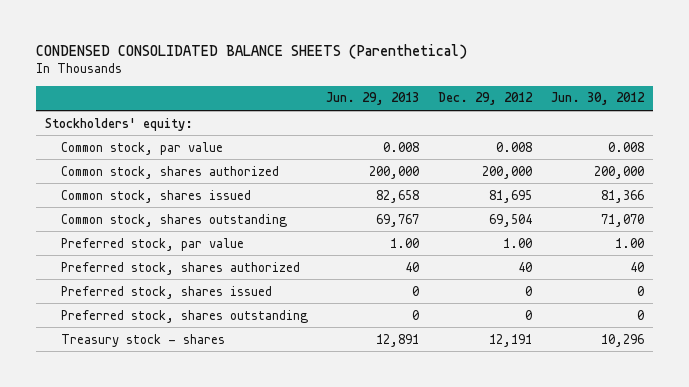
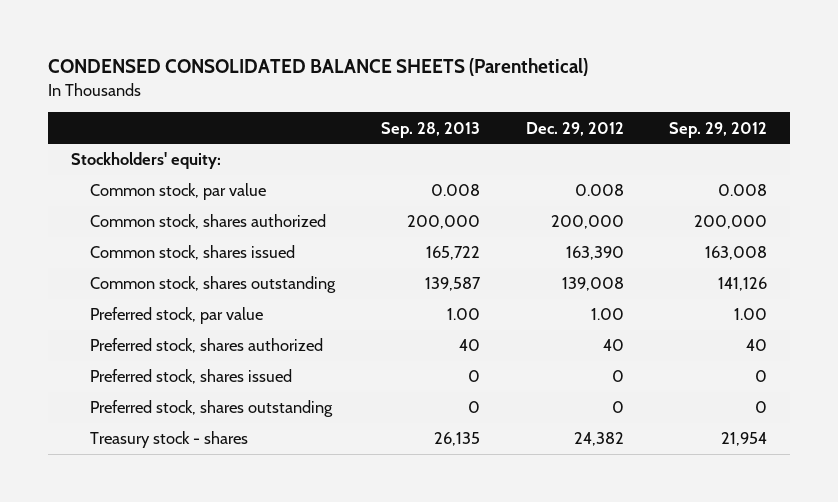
- | Jun. 29, 2013 | Dec. 29, 2012 | Jun. 30, 2012
+ | Sep. 28, 2013 | Dec. 29, 2012 | Sep. 29, 2012
- Common stock, shares issued | 82,658 | 81,695 | 81,366
- Common stock, shares outstanding | 69,767 | 69,504 | 71,070
+ Common stock, shares issued | 165,722 | 163,390 | 163,008
+ Common stock, shares outstanding | 139,587 | 139,008 | 141,126
- Treasury stock - shares | 12,891 | 12,191 | 10,296
+ Treasury stock - shares | 26,135 | 24,382 | 21,954

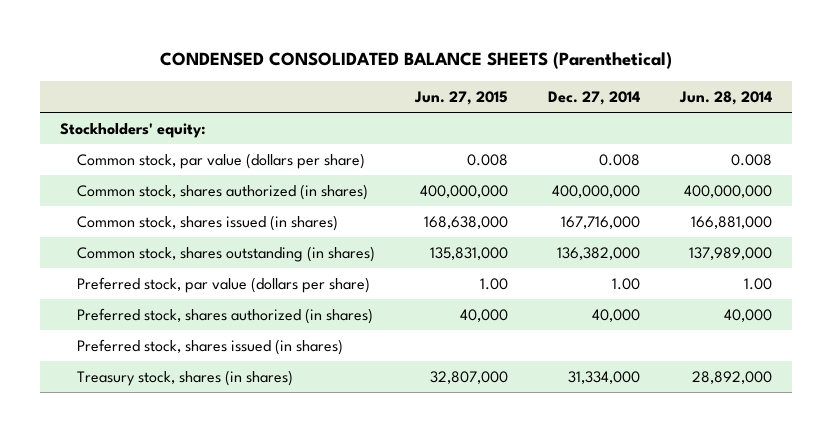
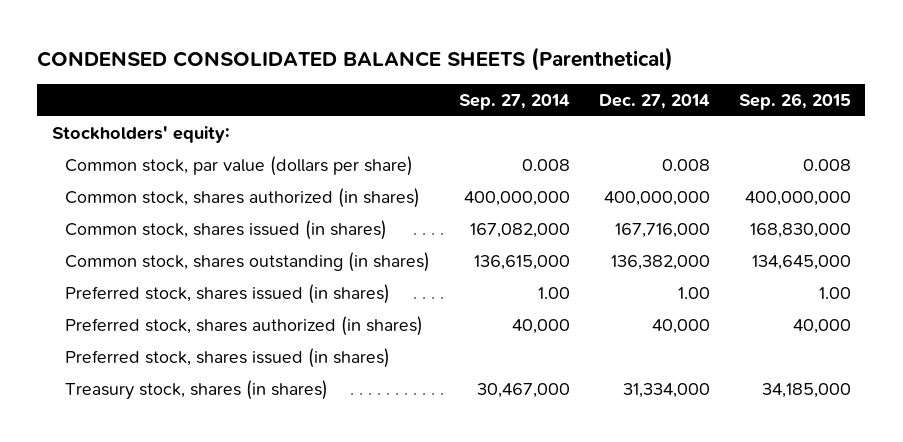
- | Jun. 27, 2015 | Dec. 27, 2014 | Jun. 28, 2014
+ | Sep. 27, 2014 | Dec. 27, 2014 | Sep. 26, 2015
- Preferred stock, par value (dollars per share) | 1.00 | 1.00 | 1.00
+ Preferred stock, shares issued (in shares) | 1.00 | 1.00 | 1.00

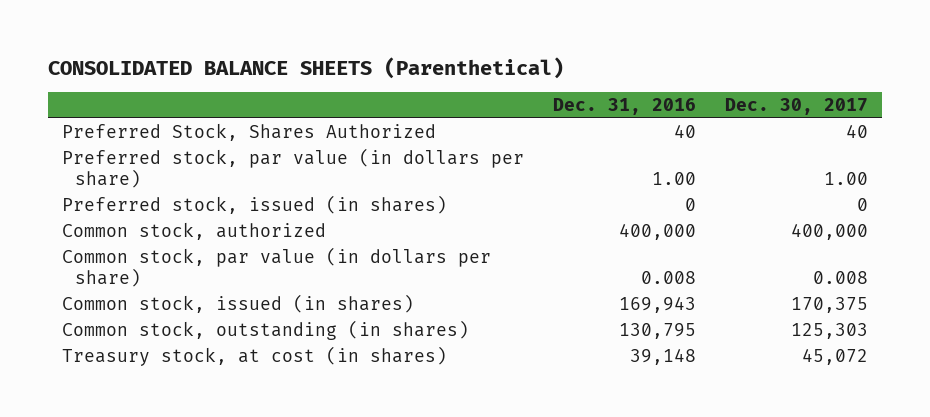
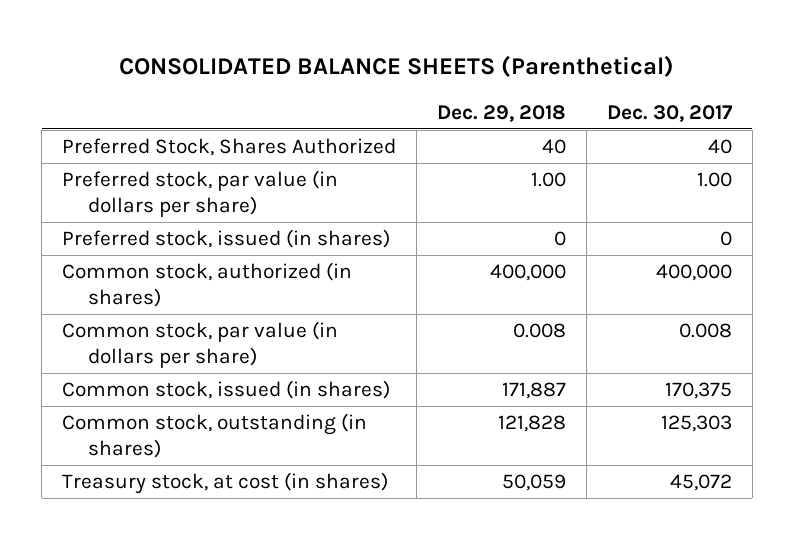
- | Dec. 31, 2016 | Dec. 30, 2017
+ | Dec. 29, 2018 | Dec. 30, 2017
- Common stock, authorized | 400,000 | 400,000
+ Common stock, authorized (in shares) | 400,000 | 400,000

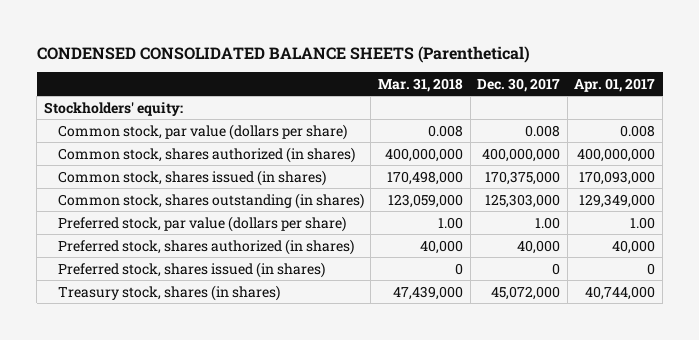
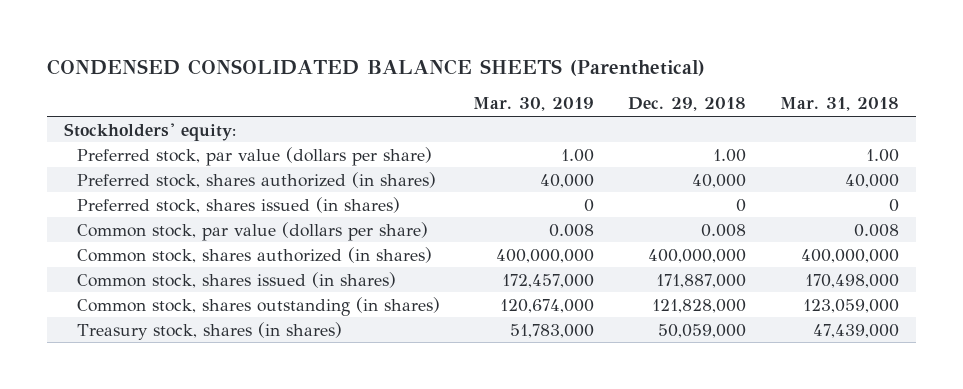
- | Mar. 31, 2018 | Dec. 30, 2017 | Apr. 01, 2017
+ | Mar. 30, 2019 | Dec. 29, 2018 | Mar. 31, 2018
moved up: Preferred stock, par value (dollars per share) | 1.00 | 1.00 | 1.00
moved up: Preferred stock, shares authorized (in shares) | 40,000 | 40,000 | 40,000
moved up: Preferred stock, shares issued (in shares) | 0 | 0 | 0

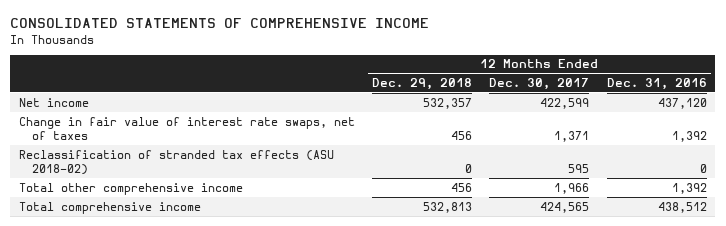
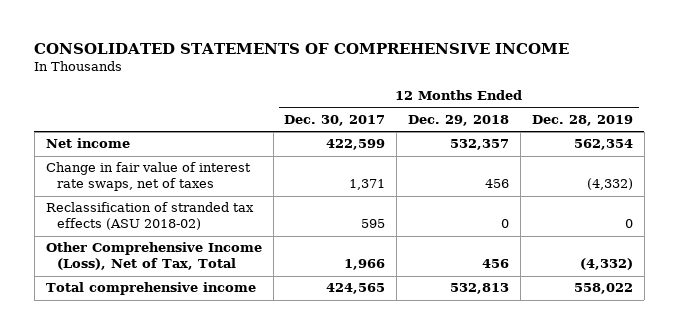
- | 12 Months Ended Dec. 29, 2018 | 12 Months Ended Dec. 30, 2017 | 12 Months Ended Dec. 31, 2016
+ | 12 Months Ended Dec. 30, 2017 | 12 Months Ended Dec. 29, 2018 | 12 Months Ended Dec. 28, 2019
- Total other comprehensive income | 456 | 1,966 | 1,392
+ Other Comprehensive Income (Loss), Net of Tax, Total | 1,966 | 456 | (4,332)

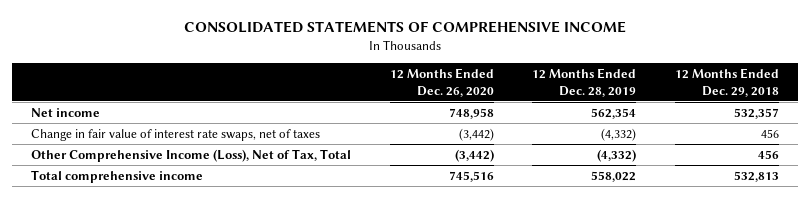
- | 12 Months Ended Dec. 30, 2017 | 12 Months Ended Dec. 29, 2018 | 12 Months Ended Dec. 28, 2019
+ | 12 Months Ended Dec. 26, 2020 | 12 Months Ended Dec. 28, 2019 | 12 Months Ended Dec. 29, 2018
- Reclassification of stranded tax effects (ASU 2018-02) | 595 | 0 | 0

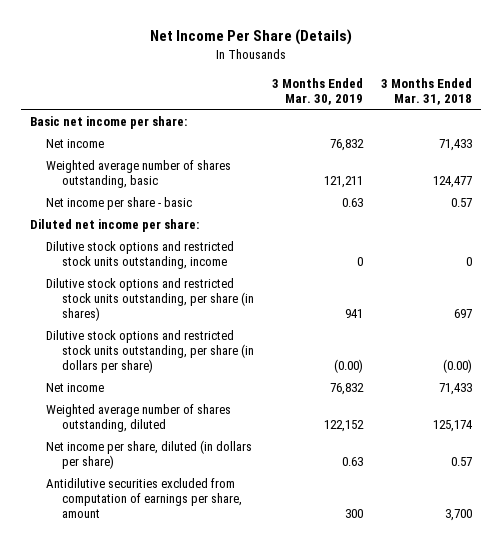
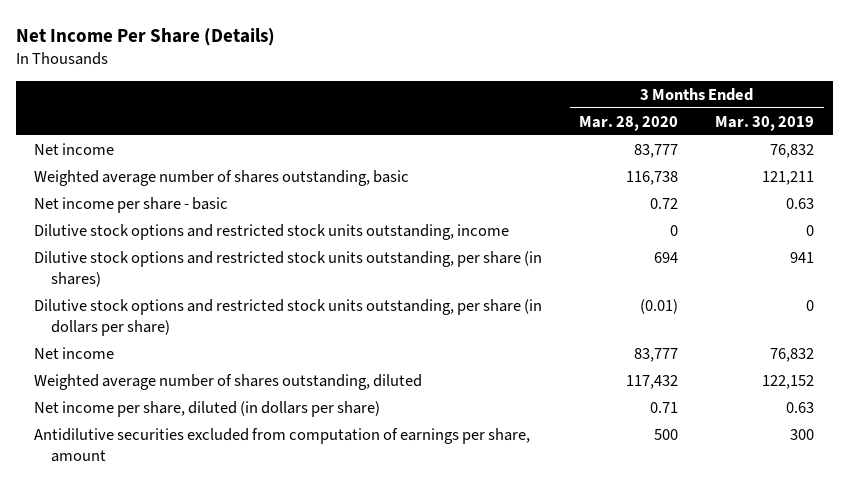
- | 3 Months Ended Mar. 30, 2019 | 3 Months Ended Mar. 31, 2018
+ | 3 Months Ended Mar. 28, 2020 | 3 Months Ended Mar. 30, 2019
- Basic net income per share:
- Diluted net income per share:
- Dilutive stock options and restricted stock units outstanding, per share (in dollars per share) | (0.00) | (0.00)
+ Dilutive stock options and restricted stock units outstanding, per share (in dollars per share) | (0.01) | 0

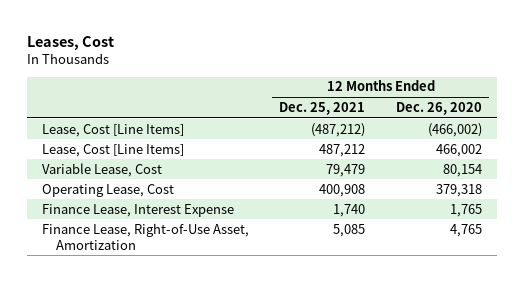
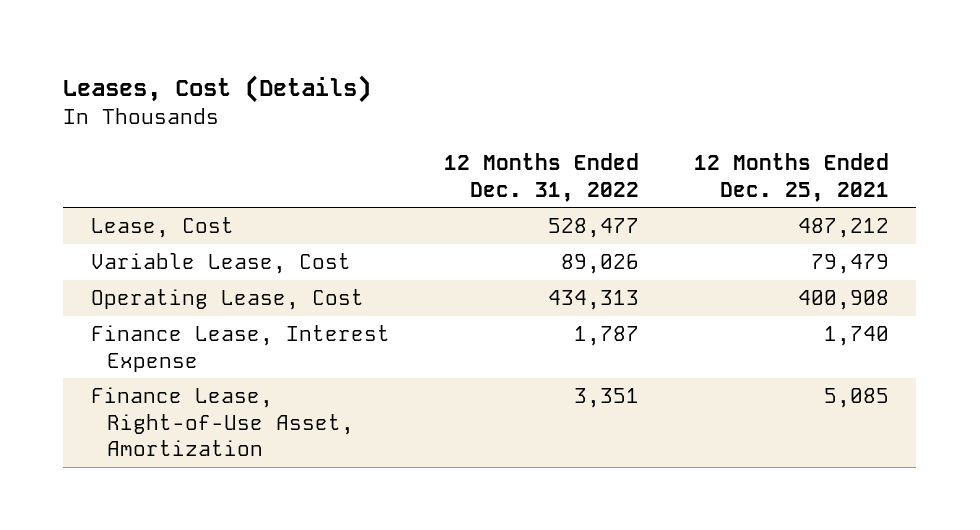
- Leases, Cost
+ Leases, Cost (Details)
- | 12 Months Ended Dec. 25, 2021 | 12 Months Ended Dec. 26, 2020
+ | 12 Months Ended Dec. 31, 2022 | 12 Months Ended Dec. 25, 2021
- Lease, Cost [Line Items] | (487,212) | (466,002)
- Lease, Cost [Line Items] | 487,212 | 466,002
+ Lease, Cost | 528,477 | 487,212

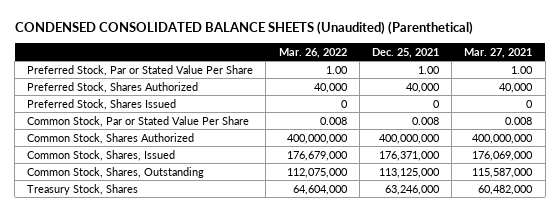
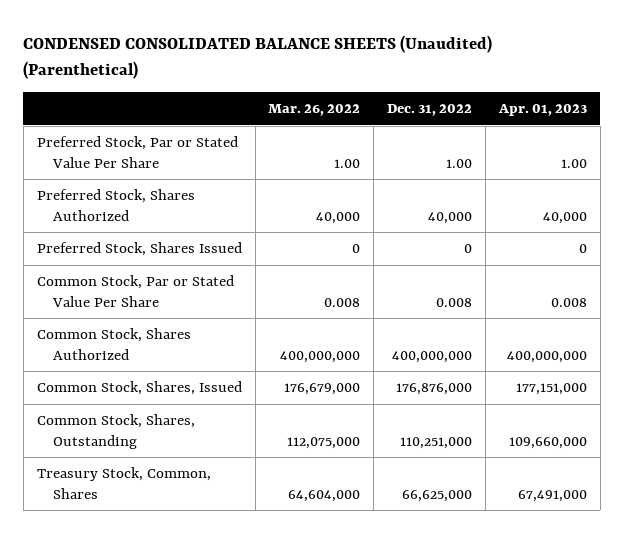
- | Mar. 26, 2022 | Dec. 25, 2021 | Mar. 27, 2021
+ | Mar. 26, 2022 | Dec. 31, 2022 | Apr. 01, 2023
- Treasury Stock, Shares | 64,604,000 | 63,246,000 | 60,482,000
+ Treasury Stock, Common, Shares | 64,604,000 | 66,625,000 | 67,491,000

